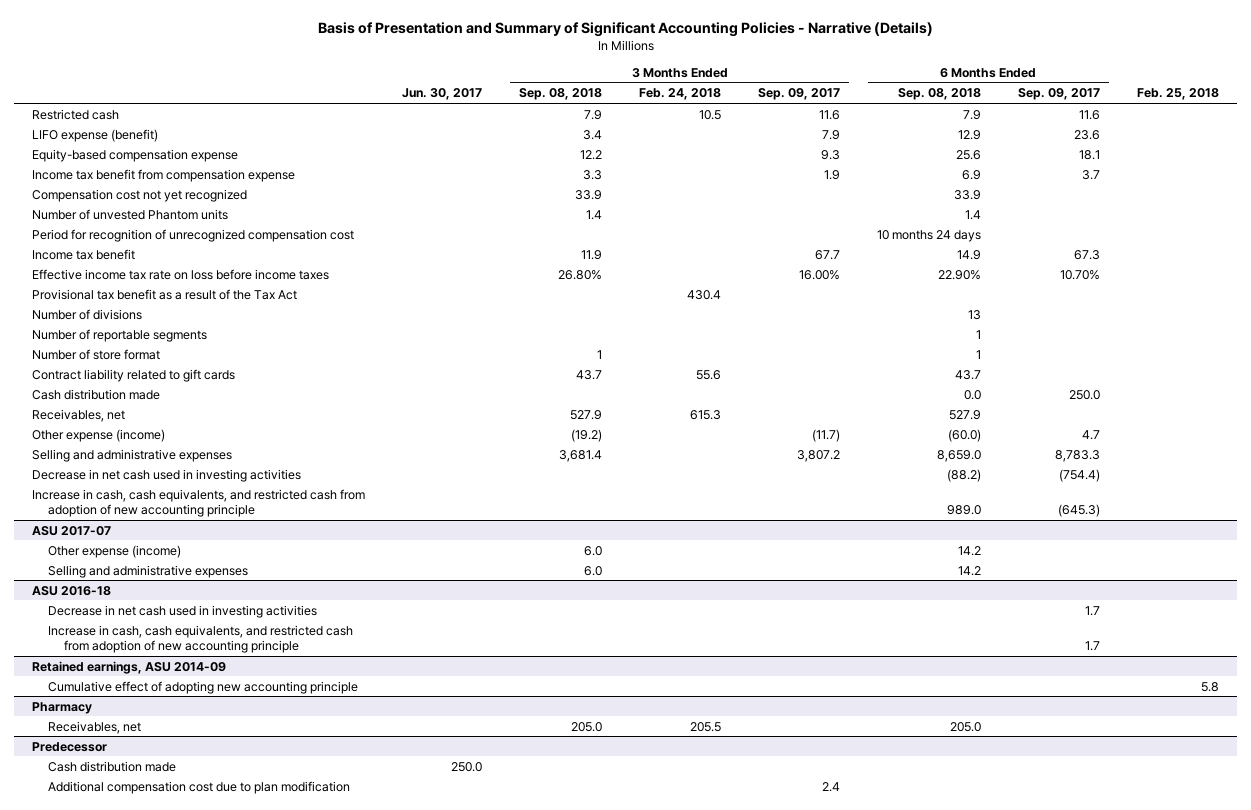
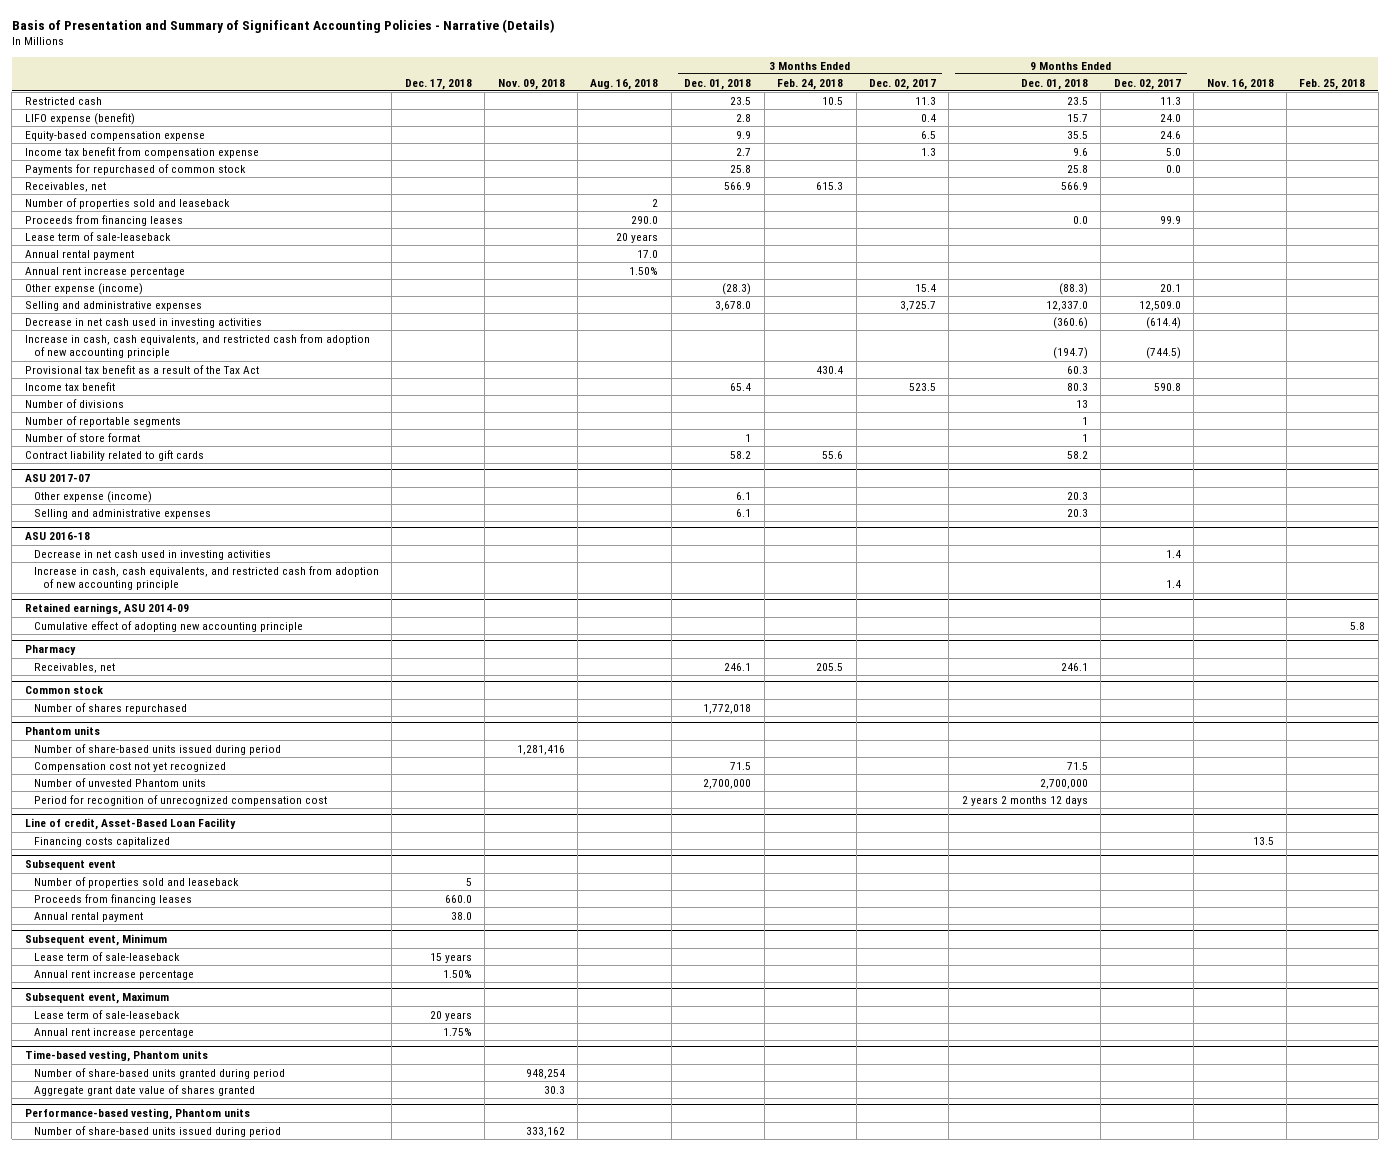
- | Jun. 30, 2017 | 3 Months Ended Sep. 08, 2018 | 3 Months Ended Feb. 24, 2018 | 3 Months Ended Sep. 09, 2017 | 6 Months Ended Sep. 08, 2018 | 6 Months Ended Sep. 09, 2017 | Feb. 25, 2018
+ | Dec. 17, 2018 | Nov. 09, 2018 | Aug. 16, 2018 | 3 Months Ended Dec. 01, 2018 | 3 Months Ended Feb. 24, 2018 | 3 Months Ended Dec. 02, 2017 | 9 Months Ended Dec. 01, 2018 | 9 Months Ended Dec. 02, 2017 | Nov. 16, 2018 | Feb. 25, 2018
- Compensation cost not yet recognized | | 33.9 | | | 33.9 | |
- Number of unvested Phantom units | | 1.4 | | | 1.4 | |
- Period for recognition of unrecognized compensation cost | | | | | 10 months 24 days | |
- Effective income tax rate on loss before income taxes | | 26.80% | | 16.00% | 22.90% | 10.70% |
- Cash distribution made | | | | | 0.0 | 250.0 |
+ Payments for repurchased of common stock | | | | 25.8 | | | 25.8 | 0.0 | |
+ Number of properties sold and leaseback | | | 2 | | | | | | |
+ Proceeds from financing leases | | | 290.0 | | | | 0.0 | 99.9 | |
+ Lease term of sale-leaseback | | | 20 years | | | | | | |
+ Annual rental payment | | | 17.0 | | | | | | |
+ Annual rent increase percentage | | | 1.50% | | | | | | |
moved down: Provisional tax benefit as a result of the Tax Act | | | | | 430.4 | | 60.3 | | |
moved down: Income tax benefit | | | | 65.4 | | 523.5 | 80.3 | 590.8 | |
moved down: Number of divisions | | | | | | | 13 | | |
moved down: Number of reportable segments | | | | | | | 1 | | |
moved down: Number of store format | | | | 1 | | | 1 | | |
moved down: Contract liability related to gift cards | | | | 58.2 | 55.6 | | 58.2 | | |
- Predecessor
- Cash distribution made | 250.0 | | | | | |
- Additional compensation cost due to plan modification | | | | 2.4 | | |
+ Common stock
+ Number of shares repurchased | | | | 1,772,018 | | | | | |
+ Phantom units
+ Number of share-based units issued during period | | 1,281,416 | | | | | | | |
+ Compensation cost not yet recognized | | | | 71.5 | | | 71.5 | | |
+ Number of unvested Phantom units | | | | 2,700,000 | | | 2,700,000 | | |
+ Period for recognition of unrecognized compensation cost | | | | | | | 2 years 2 months 12 days | | |
+ Line of credit, Asset-Based Loan Facility
+ Financing costs capitalized | | | | | | | | | 13.5 |
+ Subsequent event
+ Number of properties sold and leaseback | 5 | | | | | | | | |
+ Proceeds from financing leases | 660.0 | | | | | | | | |
+ Annual rental payment | 38.0 | | | | | | | | |
+ Subsequent event, Minimum
+ Lease term of sale-leaseback | 15 years | | | | | | | | |
+ Annual rent increase percentage | 1.50% | | | | | | | | |
+ Subsequent event, Maximum
+ Lease term of sale-leaseback | 20 years | | | | | | | | |
+ Annual rent increase percentage | 1.75% | | | | | | | | |
+ Time-based vesting, Phantom units
+ Number of share-based units granted during period | | 948,254 | | | | | | | |
+ Aggregate grant date value of shares granted | | 30.3 | | | | | | | |
+ Performance-based vesting, Phantom units
+ Number of share-based units issued during period | | 333,162 | | | | | | | |

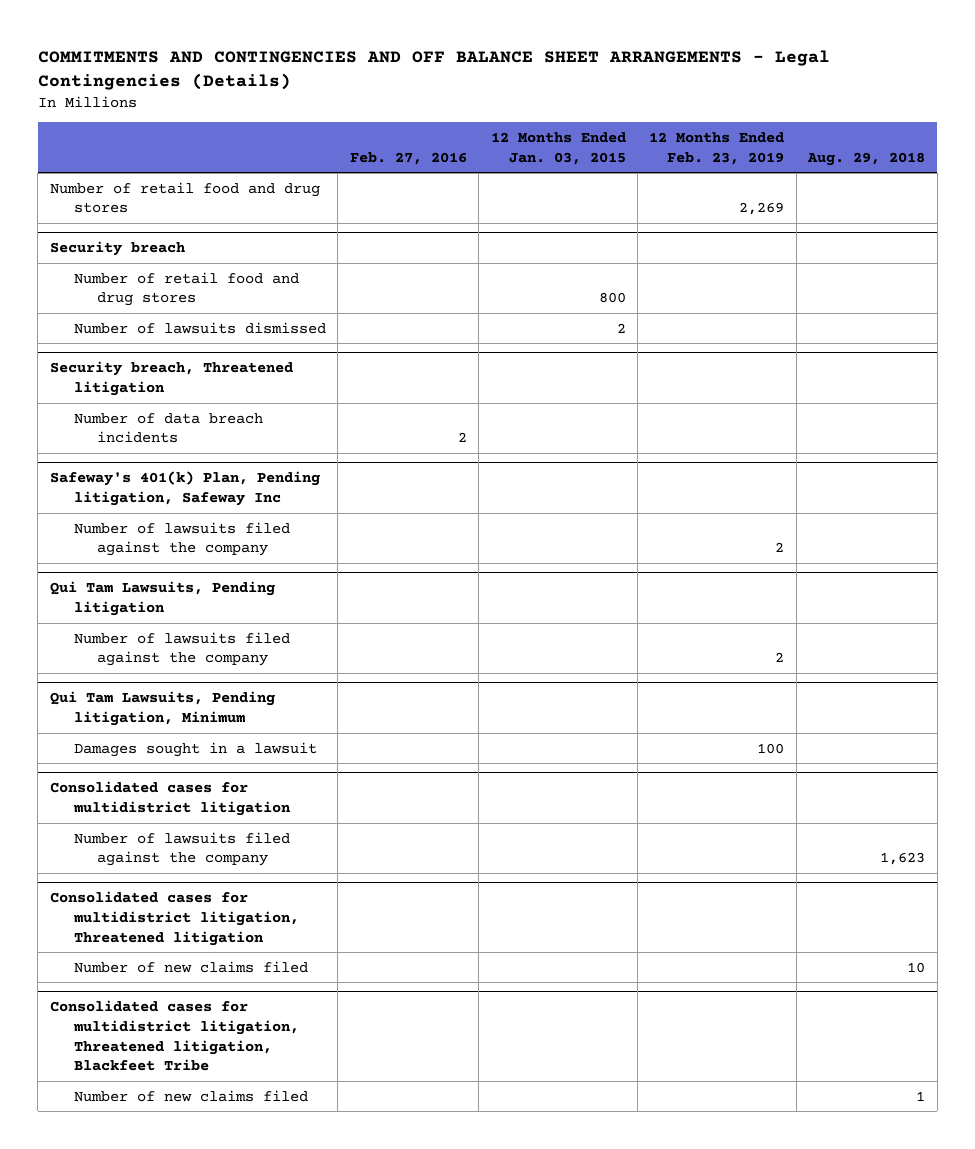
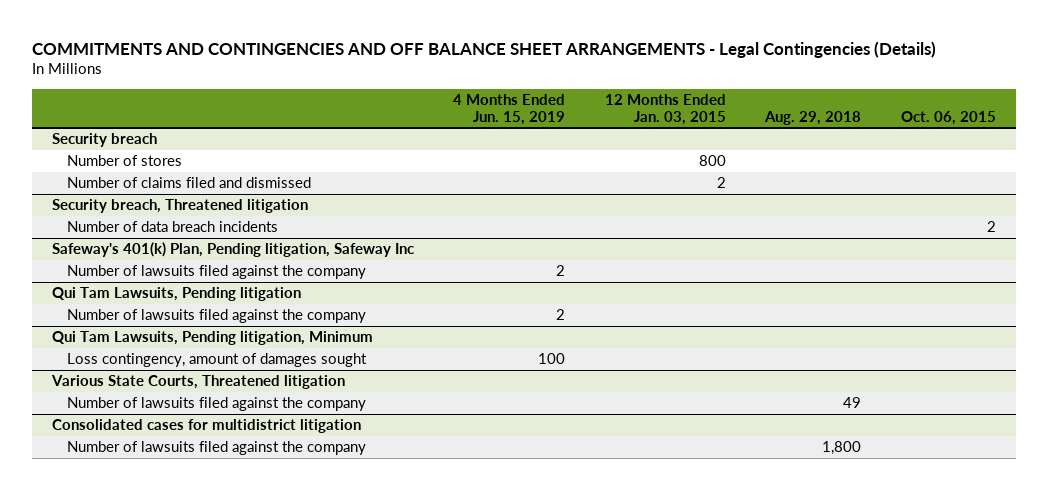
- | Feb. 27, 2016 | 12 Months Ended Jan. 03, 2015 | 12 Months Ended Feb. 23, 2019 | Aug. 29, 2018
+ | 4 Months Ended Jun. 15, 2019 | 12 Months Ended Jan. 03, 2015 | Aug. 29, 2018 | Oct. 06, 2015
- Number of retail food and drug stores | | | 2,269 |
@ Security breach
- Number of retail food and drug stores | | 800 | |
- Number of lawsuits dismissed | | 2 | |
+ Number of stores | | 800 | |
+ Number of claims filed and dismissed | | 2 | |
@ Qui Tam Lawsuits, Pending litigation, Minimum
- Damages sought in a lawsuit | | | 100 |
+ Loss contingency, amount of damages sought | 100 | | |
+ Various State Courts, Threatened litigation
+ Number of lawsuits filed against the company | | | 49 |
@ Consolidated cases for multidistrict litigation
- Number of lawsuits filed against the company | | | | 1,623
- Consolidated cases for multidistrict litigation, Threatened litigation
- Number of new claims filed | | | | 10
- Consolidated cases for multidistrict litigation, Threatened litigation, Blackfeet Tribe
- Number of new claims filed | | | | 1
@ Consolidated cases for multidistrict litigation
+ Number of lawsuits filed against the company | | | 1,800 |

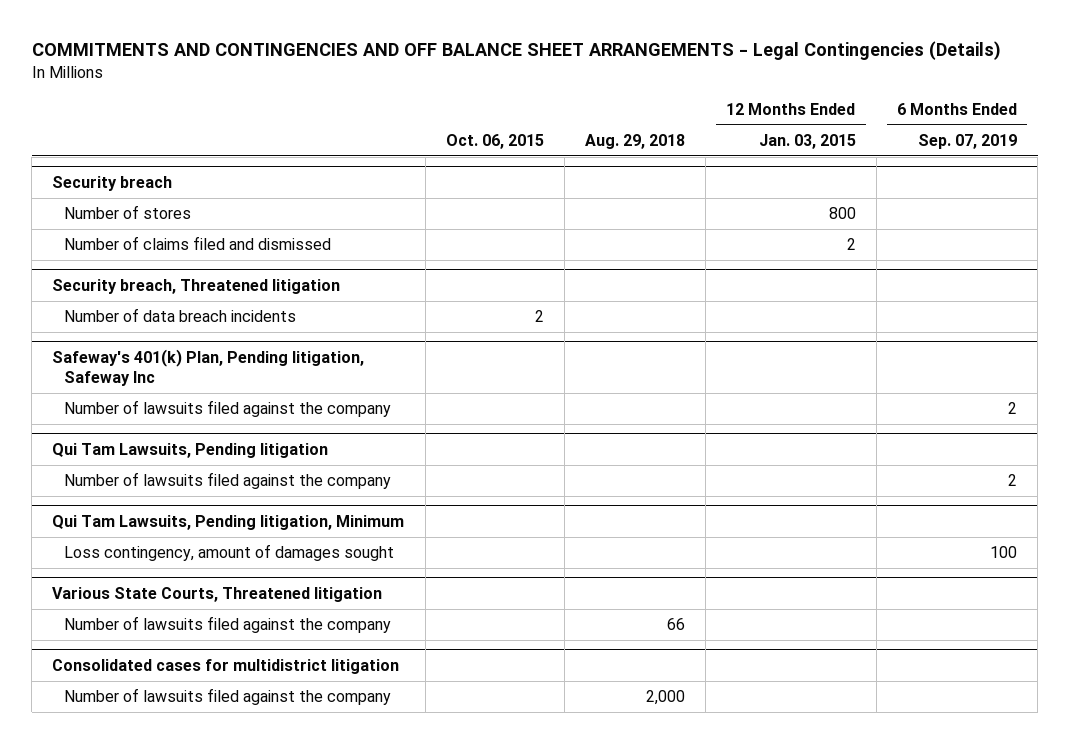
- | 4 Months Ended Jun. 15, 2019 | 12 Months Ended Jan. 03, 2015 | Aug. 29, 2018 | Oct. 06, 2015
+ | Oct. 06, 2015 | Aug. 29, 2018 | 12 Months Ended Jan. 03, 2015 | 6 Months Ended Sep. 07, 2019
@ Various State Courts, Threatened litigation
- Number of lawsuits filed against the company | | | 49 |
+ Number of lawsuits filed against the company | | 66 | |
@ Consolidated cases for multidistrict litigation
- Number of lawsuits filed against the company | | | 1,800 |
+ Number of lawsuits filed against the company | | 2,000 | |

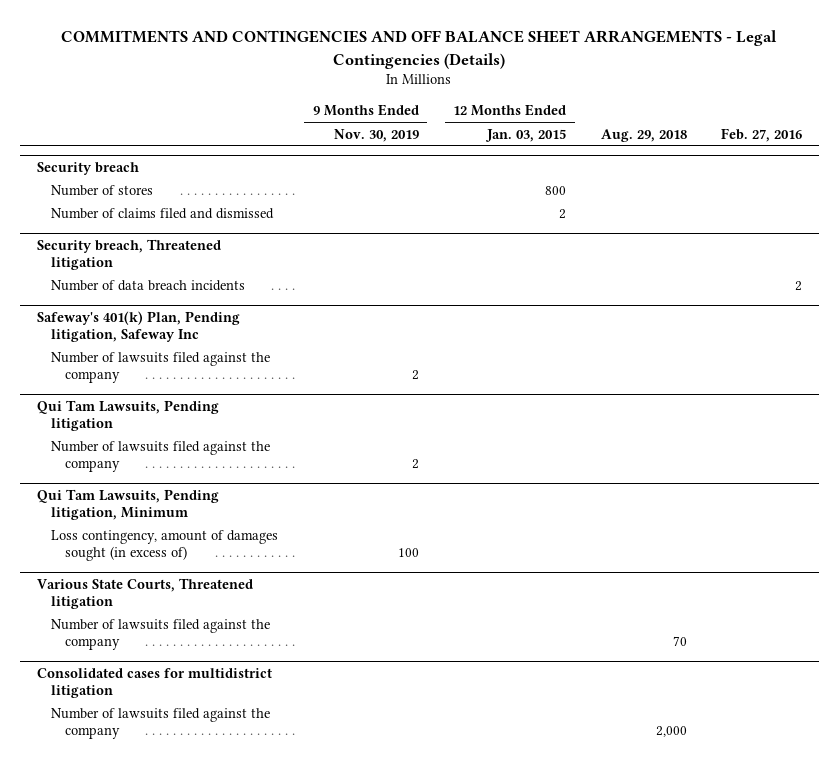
- | Oct. 06, 2015 | Aug. 29, 2018 | 12 Months Ended Jan. 03, 2015 | 6 Months Ended Sep. 07, 2019
+ | 9 Months Ended Nov. 30, 2019 | 12 Months Ended Jan. 03, 2015 | Aug. 29, 2018 | Feb. 27, 2016
@ Qui Tam Lawsuits, Pending litigation, Minimum
- Loss contingency, amount of damages sought | | | | 100
+ Loss contingency, amount of damages sought (in excess of) | 100 | | |
@ Various State Courts, Threatened litigation
- Number of lawsuits filed against the company | | 66 | |
+ Number of lawsuits filed against the company | | | 70 |

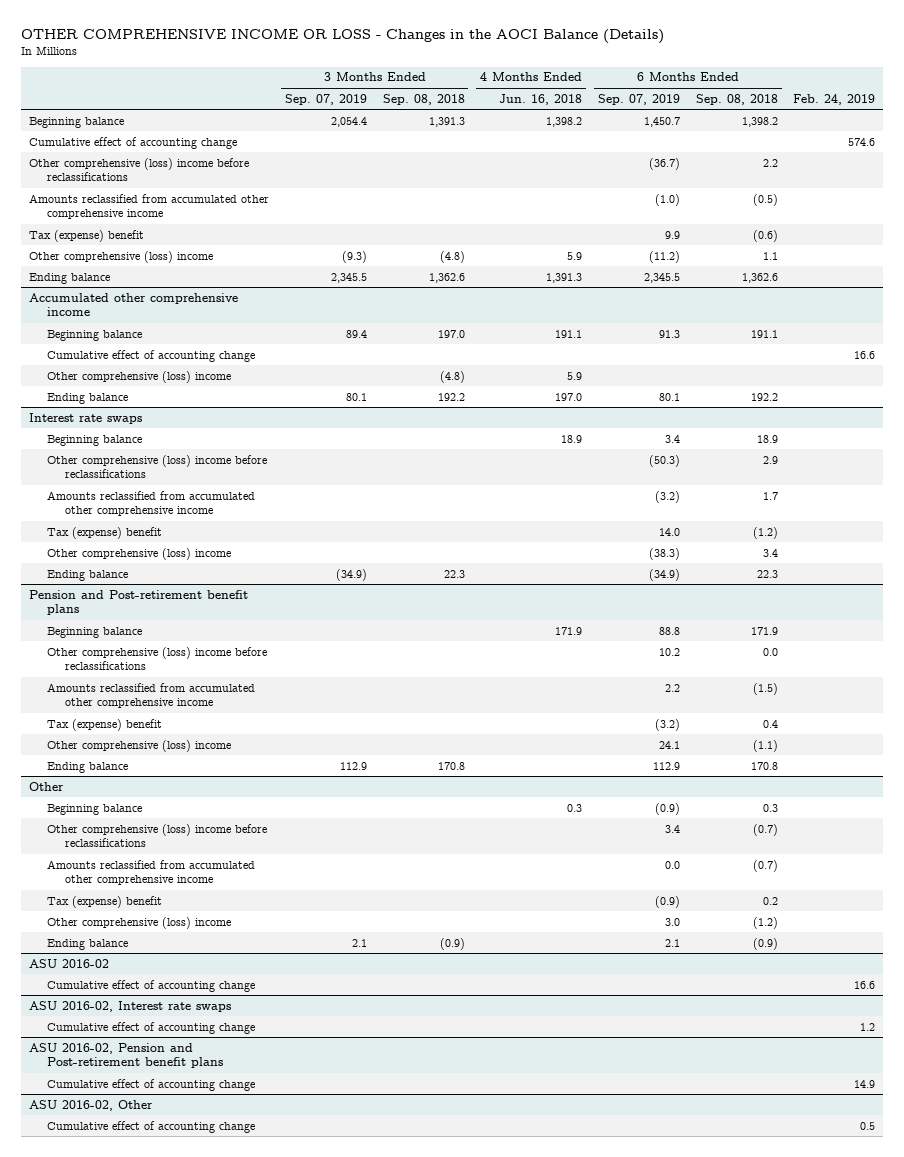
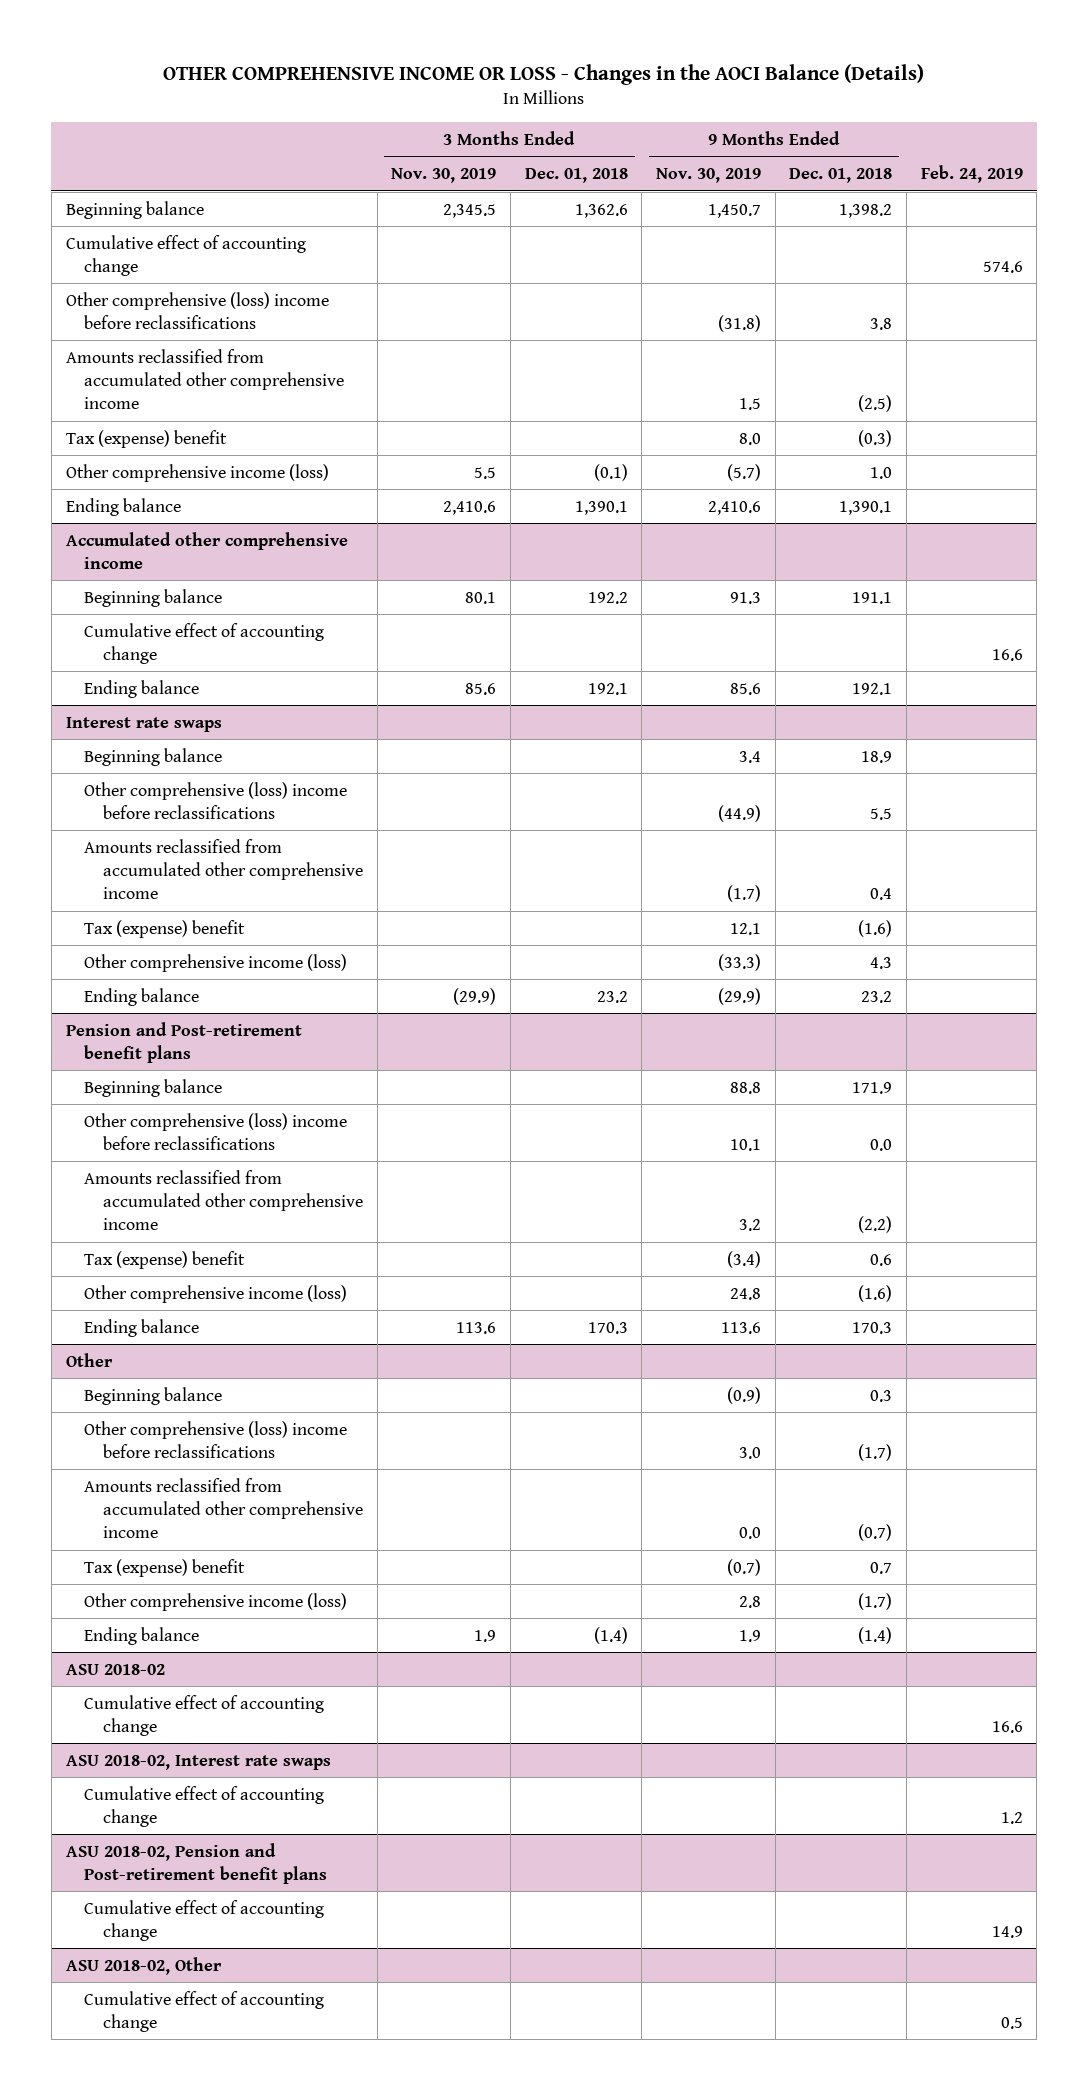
- | 3 Months Ended Sep. 07, 2019 | 3 Months Ended Sep. 08, 2018 | 4 Months Ended Jun. 16, 2018 | 6 Months Ended Sep. 07, 2019 | 6 Months Ended Sep. 08, 2018 | Feb. 24, 2019
+ | 3 Months Ended Nov. 30, 2019 | 3 Months Ended Dec. 01, 2018 | 9 Months Ended Nov. 30, 2019 | 9 Months Ended Dec. 01, 2018 | Feb. 24, 2019
- Other comprehensive (loss) income | (9.3) | (4.8) | 5.9 | (11.2) | 1.1 |
+ Other comprehensive income (loss) | 5.5 | (0.1) | (5.7) | 1.0 |
@ Accumulated other comprehensive income
- Other comprehensive (loss) income | | (4.8) | 5.9 | | |
@ Interest rate swaps
- Other comprehensive (loss) income | | | | (38.3) | 3.4 |
+ Other comprehensive income (loss) | | | (33.3) | 4.3 |
@ Pension and Post-retirement benefit plans
- Other comprehensive (loss) income | | | | 24.1 | (1.1) |
+ Other comprehensive income (loss) | | | 24.8 | (1.6) |
@ Other
- Other comprehensive (loss) income | | | | 3.0 | (1.2) |
+ Other comprehensive income (loss) | | | 2.8 | (1.7) |
- ASU 2016-02
+ ASU 2018-02
- ASU 2016-02, Interest rate swaps
+ ASU 2018-02, Interest rate swaps
- ASU 2016-02, Pension and Post-retirement benefit plans
+ ASU 2018-02, Pension and Post-retirement benefit plans
- ASU 2016-02, Other
+ ASU 2018-02, Other

